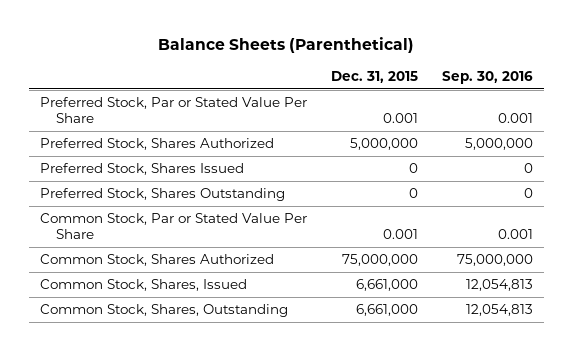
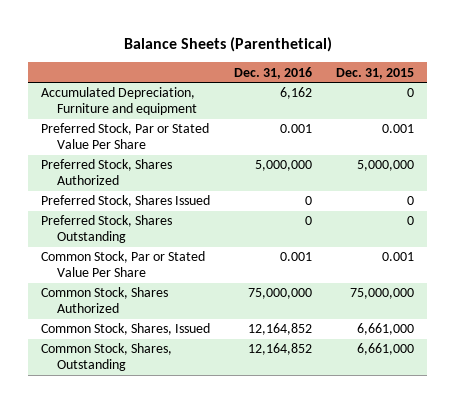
- | Dec. 31, 2015 | Sep. 30, 2016
+ | Dec. 31, 2016 | Dec. 31, 2015
+ Accumulated Depreciation, Furniture and equipment | 6,162 | 0

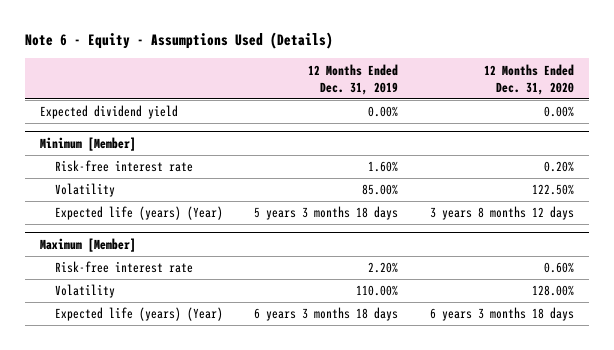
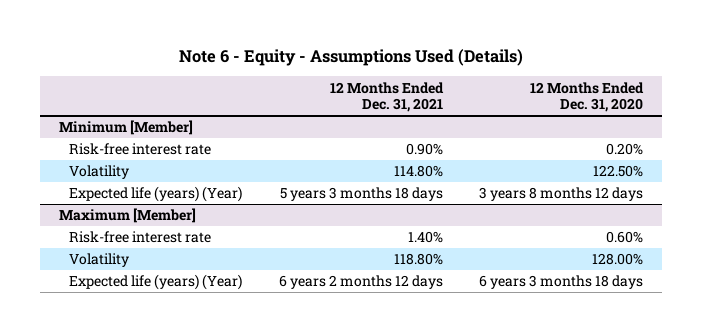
- | 12 Months Ended Dec. 31, 2019 | 12 Months Ended Dec. 31, 2020
+ | 12 Months Ended Dec. 31, 2021 | 12 Months Ended Dec. 31, 2020
- Expected dividend yield | 0.00% | 0.00%

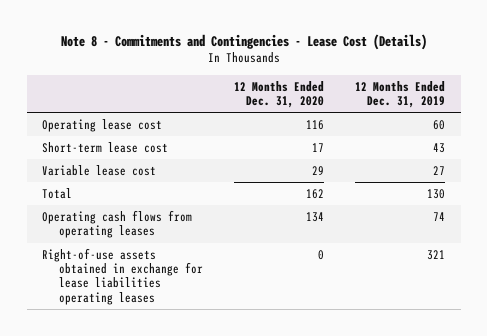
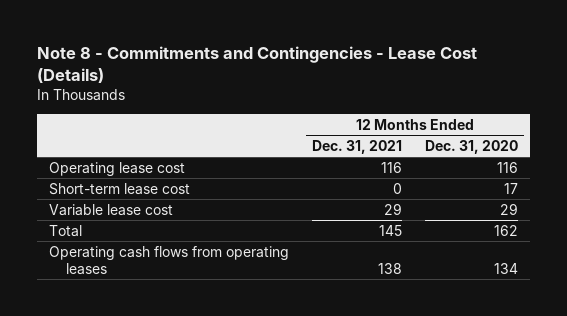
- | 12 Months Ended Dec. 31, 2020 | 12 Months Ended Dec. 31, 2019
+ | 12 Months Ended Dec. 31, 2021 | 12 Months Ended Dec. 31, 2020
- Right-of-use assets obtained in exchange for lease liabilities operating leases | 0 | 321

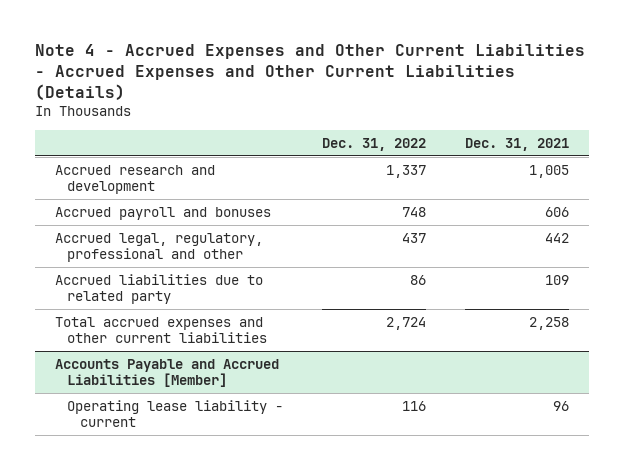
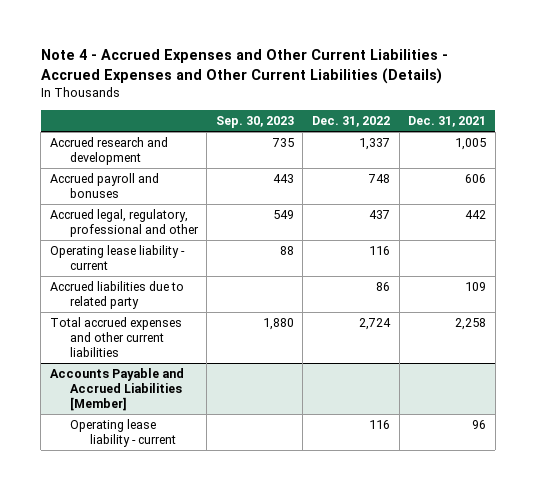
- | Dec. 31, 2022 | Dec. 31, 2021
+ | Sep. 30, 2023 | Dec. 31, 2022 | Dec. 31, 2021
+ Operating lease liability - current | 88 | 116 |

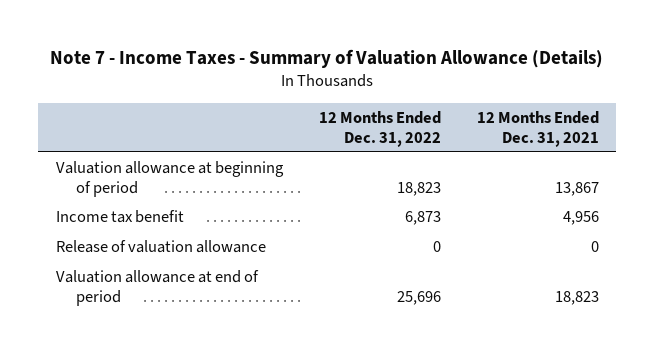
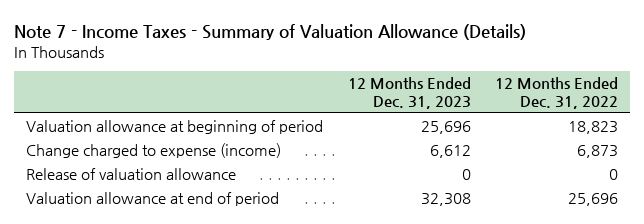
- | 12 Months Ended Dec. 31, 2022 | 12 Months Ended Dec. 31, 2021
+ | 12 Months Ended Dec. 31, 2023 | 12 Months Ended Dec. 31, 2022
- Income tax benefit | 6,873 | 4,956
+ Change charged to expense (income) | 6,612 | 6,873

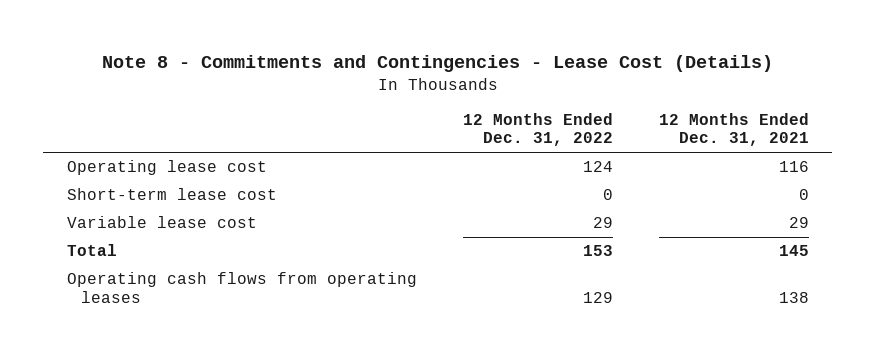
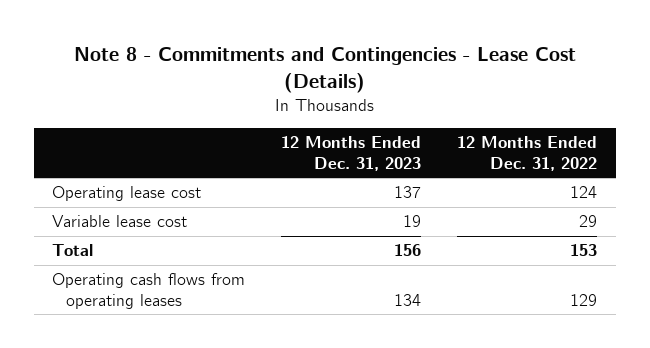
- | 12 Months Ended Dec. 31, 2022 | 12 Months Ended Dec. 31, 2021
+ | 12 Months Ended Dec. 31, 2023 | 12 Months Ended Dec. 31, 2022
- Short-term lease cost | 0 | 0

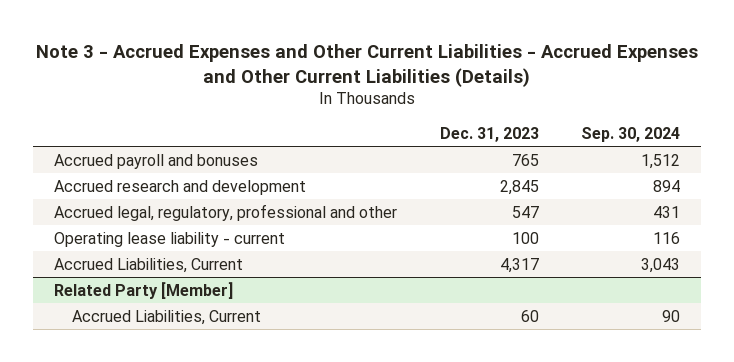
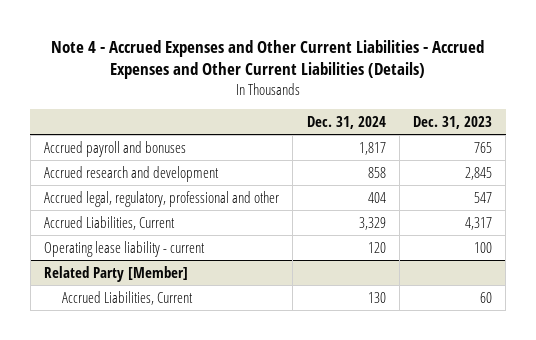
- Note 3 - Accrued Expenses and Other Current Liabilities - Accrued Expenses and Other Current Liabilities (Details)
+ Note 4 - Accrued Expenses and Other Current Liabilities - Accrued Expenses and Other Current Liabilities (Details)
- | Dec. 31, 2023 | Sep. 30, 2024
+ | Dec. 31, 2024 | Dec. 31, 2023
moved down: Operating lease liability - current | 120 | 100

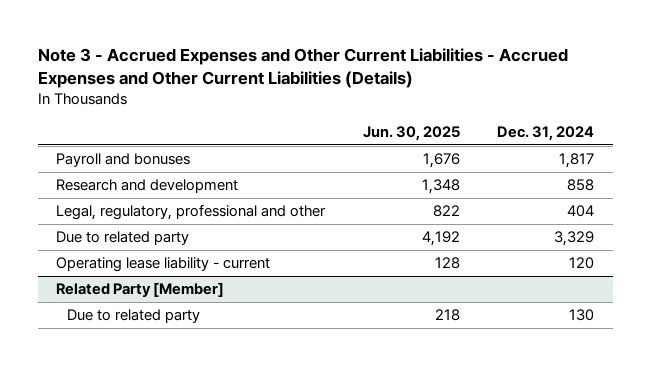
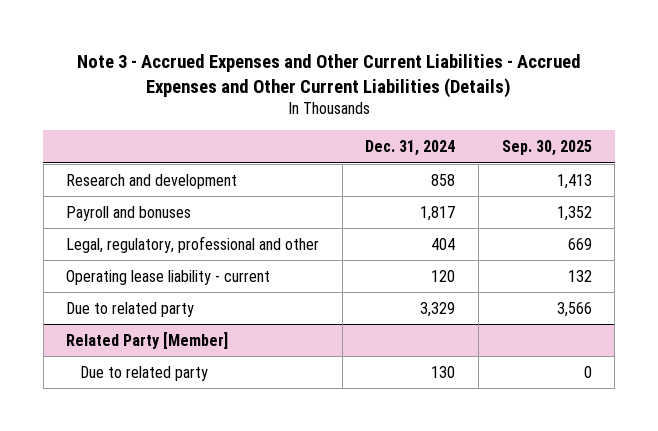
- | Jun. 30, 2025 | Dec. 31, 2024
+ | Dec. 31, 2024 | Sep. 30, 2025
moved down: Payroll and bonuses | 1,817 | 1,352
moved down: Due to related party | 3,329 | 3,566

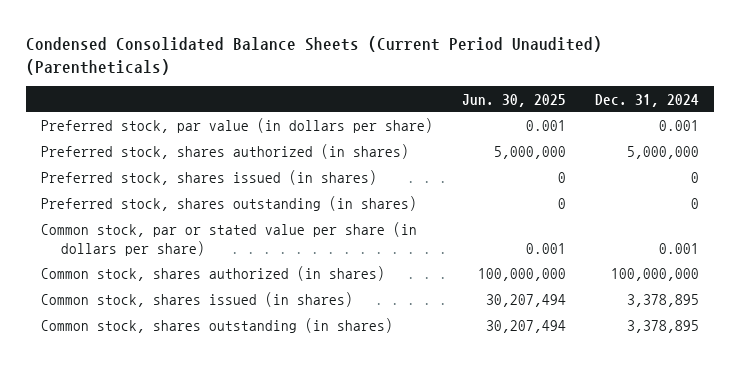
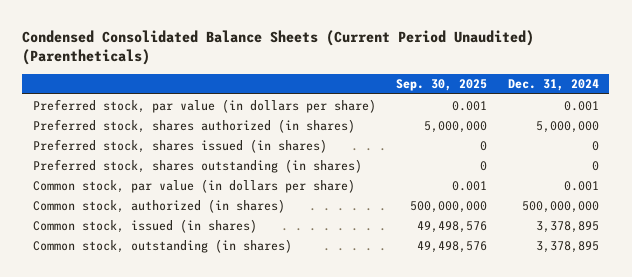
- | Jun. 30, 2025 | Dec. 31, 2024
+ | Sep. 30, 2025 | Dec. 31, 2024
- Common stock, par or stated value per share (in dollars per share) | 0.001 | 0.001
- Common stock, shares authorized (in shares) | 100,000,000 | 100,000,000
- Common stock, shares issued (in shares) | 30,207,494 | 3,378,895
- Common stock, shares outstanding (in shares) | 30,207,494 | 3,378,895
+ Common stock, par value (in dollars per share) | 0.001 | 0.001
+ Common stock, authorized (in shares) | 500,000,000 | 500,000,000
+ Common stock, issued (in shares) | 49,498,576 | 3,378,895
+ Common stock, outstanding (in shares) | 49,498,576 | 3,378,895

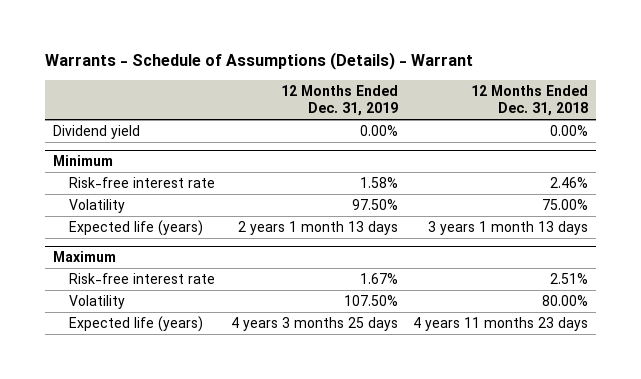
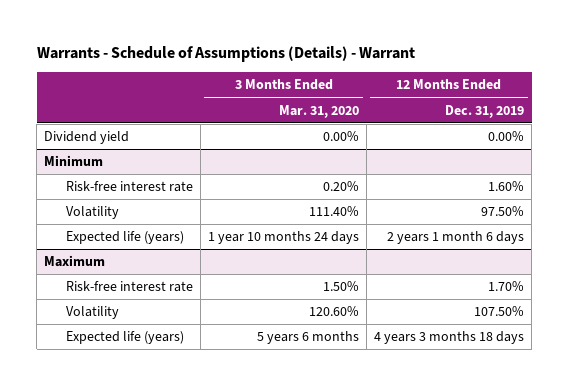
- | 12 Months Ended Dec. 31, 2019 | 12 Months Ended Dec. 31, 2018
+ | 3 Months Ended Mar. 31, 2020 | 12 Months Ended Dec. 31, 2019
@ Minimum
- Risk-free interest rate | 1.58% | 2.46%
+ Risk-free interest rate | 0.20% | 1.60%
- Expected life (years) | 2 years 1 month 13 days | 3 years 1 month 13 days
+ Expected life (years) | 1 year 10 months 24 days | 2 years 1 month 6 days
@ Maximum
- Risk-free interest rate | 1.67% | 2.51%
+ Risk-free interest rate | 1.50% | 1.70%
- Expected life (years) | 4 years 3 months 25 days | 4 years 11 months 23 days
+ Expected life (years) | 5 years 6 months | 4 years 3 months 18 days

